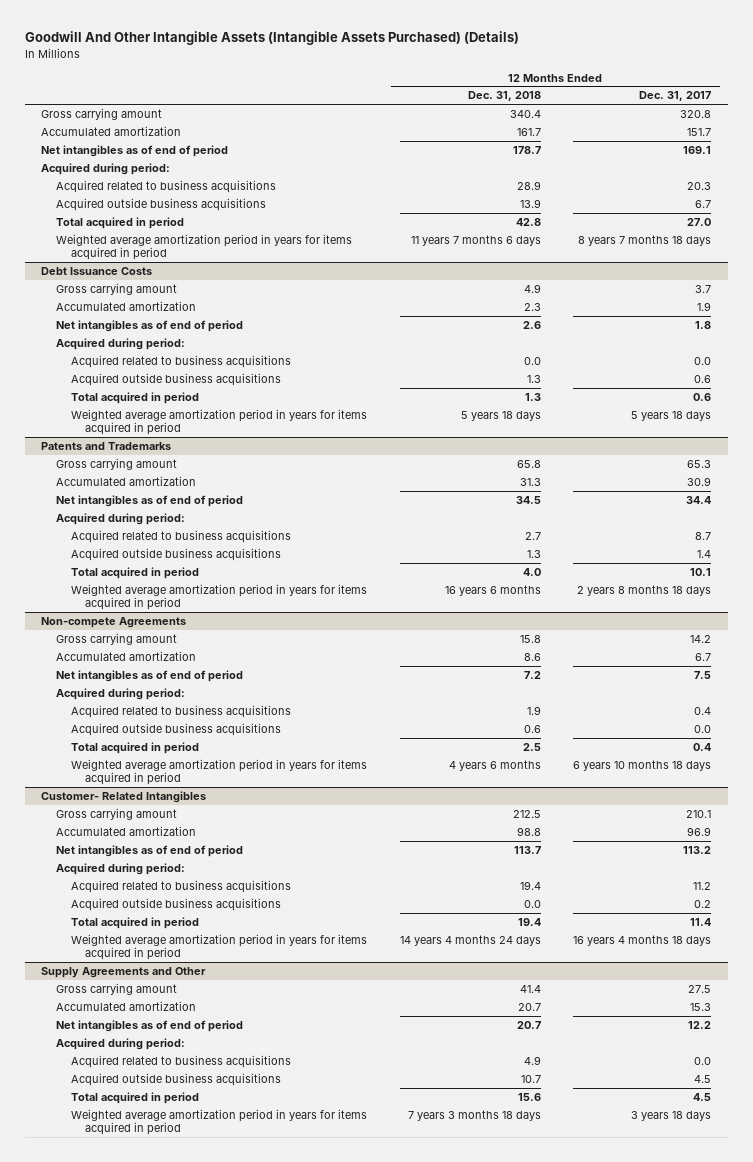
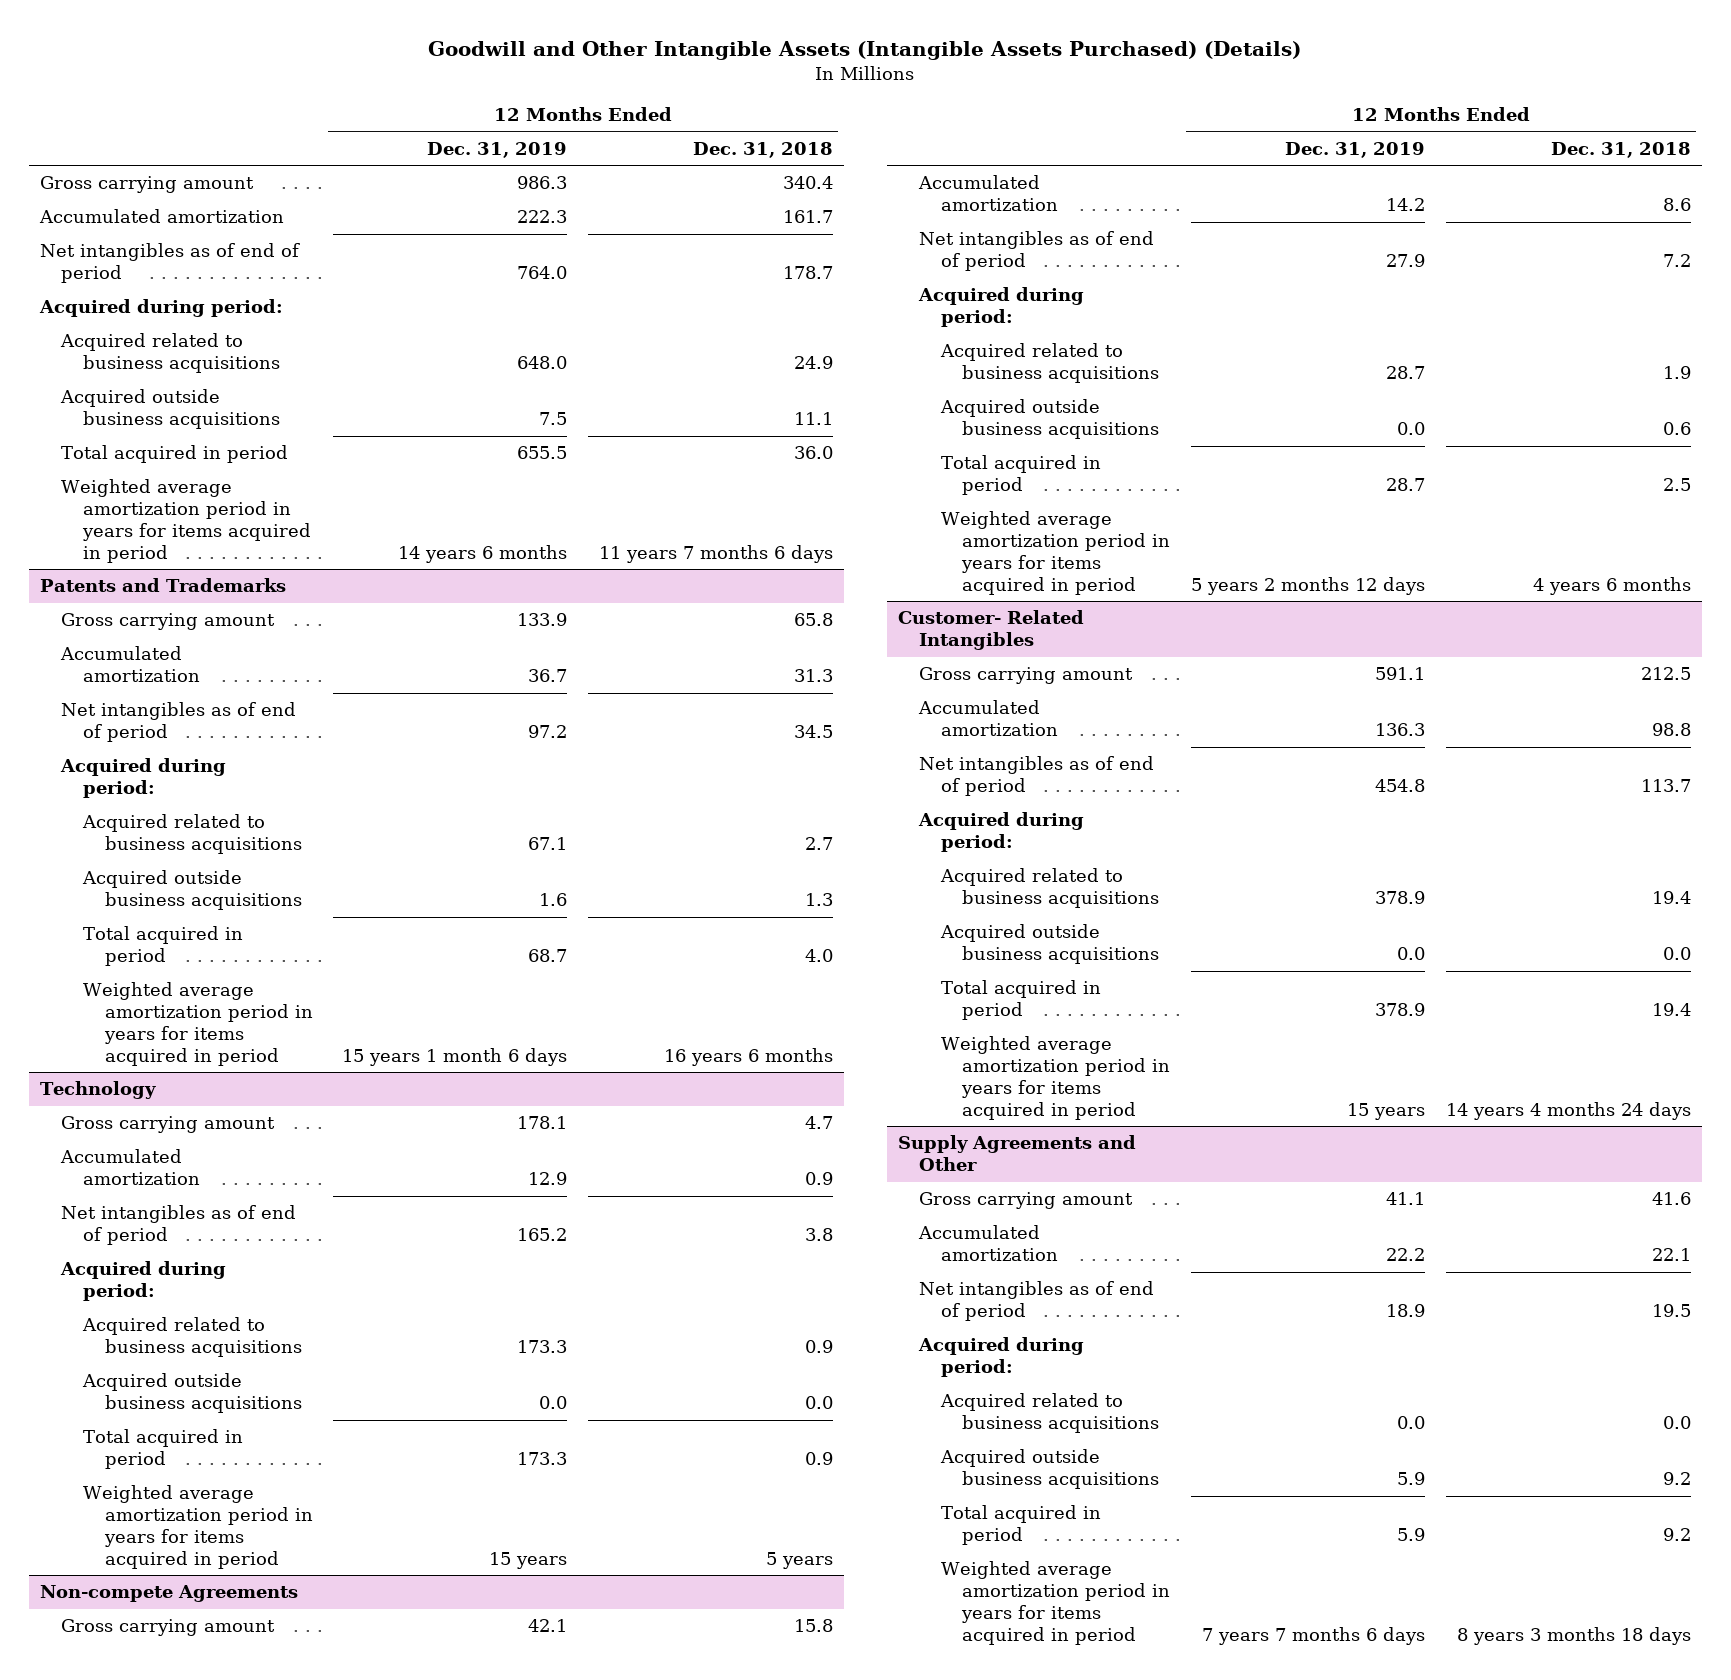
- Goodwill And Other Intangible Assets (Intangible Assets Purchased) (Details)
+ Goodwill and Other Intangible Assets (Intangible Assets Purchased) (Details)
- | 12 Months Ended Dec. 31, 2018 | 12 Months Ended Dec. 31, 2017
+ | 12 Months Ended Dec. 31, 2019 | 12 Months Ended Dec. 31, 2018
- Acquired related to business acquisitions | 28.9 | 20.3
- Acquired outside business acquisitions | 13.9 | 6.7
- Total acquired in period | 42.8 | 27.0
+ Acquired related to business acquisitions | 648.0 | 24.9
+ Acquired outside business acquisitions | 7.5 | 11.1
+ Total acquired in period | 655.5 | 36.0
- Debt Issuance Costs
- Gross carrying amount | 4.9 | 3.7
- Accumulated amortization | 2.3 | 1.9
- Net intangibles as of end of period | 2.6 | 1.8
- Acquired during period:
- Acquired related to business acquisitions | 0.0 | 0.0
- Acquired outside business acquisitions | 1.3 | 0.6
- Total acquired in period | 1.3 | 0.6
- Weighted average amortization period in years for items acquired in period | 5 years 18 days | 5 years 18 days
+ Technology
+ Gross carrying amount | 178.1 | 4.7
+ Accumulated amortization | 12.9 | 0.9
+ Net intangibles as of end of period | 165.2 | 3.8
+ Acquired during period:
+ Acquired related to business acquisitions | 173.3 | 0.9
+ Acquired outside business acquisitions | 0.0 | 0.0
+ Total acquired in period | 173.3 | 0.9
+ Weighted average amortization period in years for items acquired in period | 15 years | 5 years
@ Supply Agreements and Other
- Gross carrying amount | 41.4 | 27.5
- Accumulated amortization | 20.7 | 15.3
- Net intangibles as of end of period | 20.7 | 12.2
+ Gross carrying amount | 41.1 | 41.6
+ Accumulated amortization | 22.2 | 22.1
+ Net intangibles as of end of period | 18.9 | 19.5
- Acquired related to business acquisitions | 4.9 | 0.0
- Acquired outside business acquisitions | 10.7 | 4.5
- Total acquired in period | 15.6 | 4.5
- Weighted average amortization period in years for items acquired in period | 7 years 3 months 18 days | 3 years 18 days
+ Acquired related to business acquisitions | 0.0 | 0.0
+ Acquired outside business acquisitions | 5.9 | 9.2
+ Total acquired in period | 5.9 | 9.2
+ Weighted average amortization period in years for items acquired in period | 7 years 7 months 6 days | 8 years 3 months 18 days

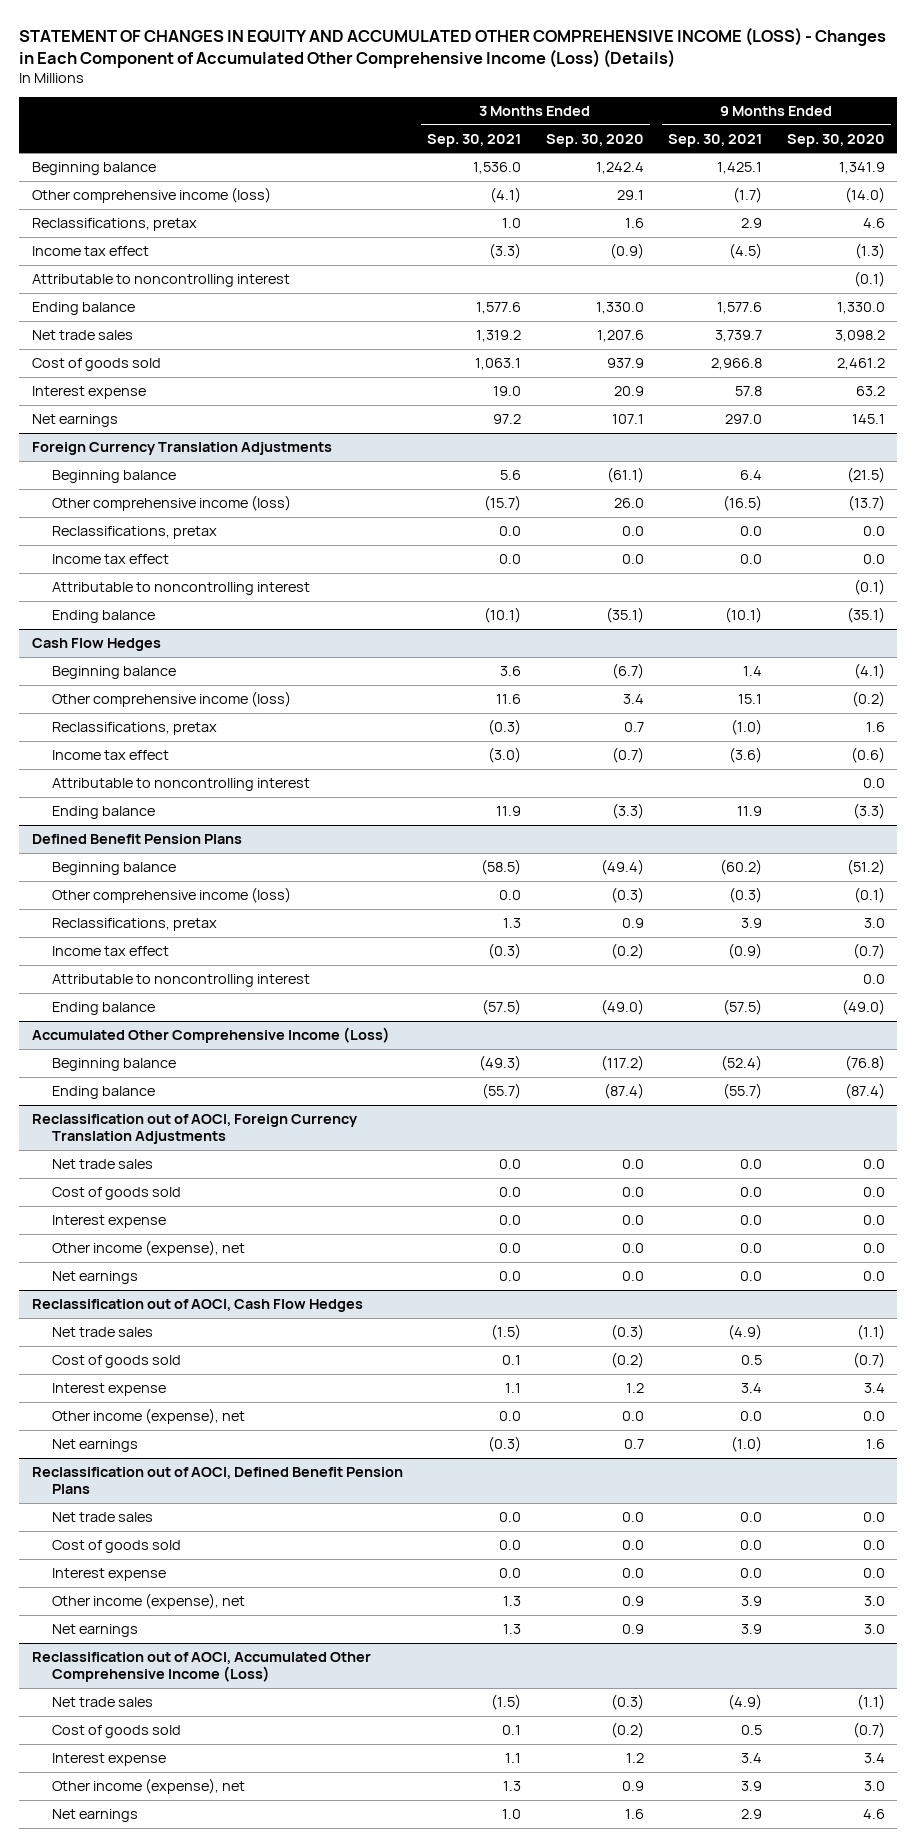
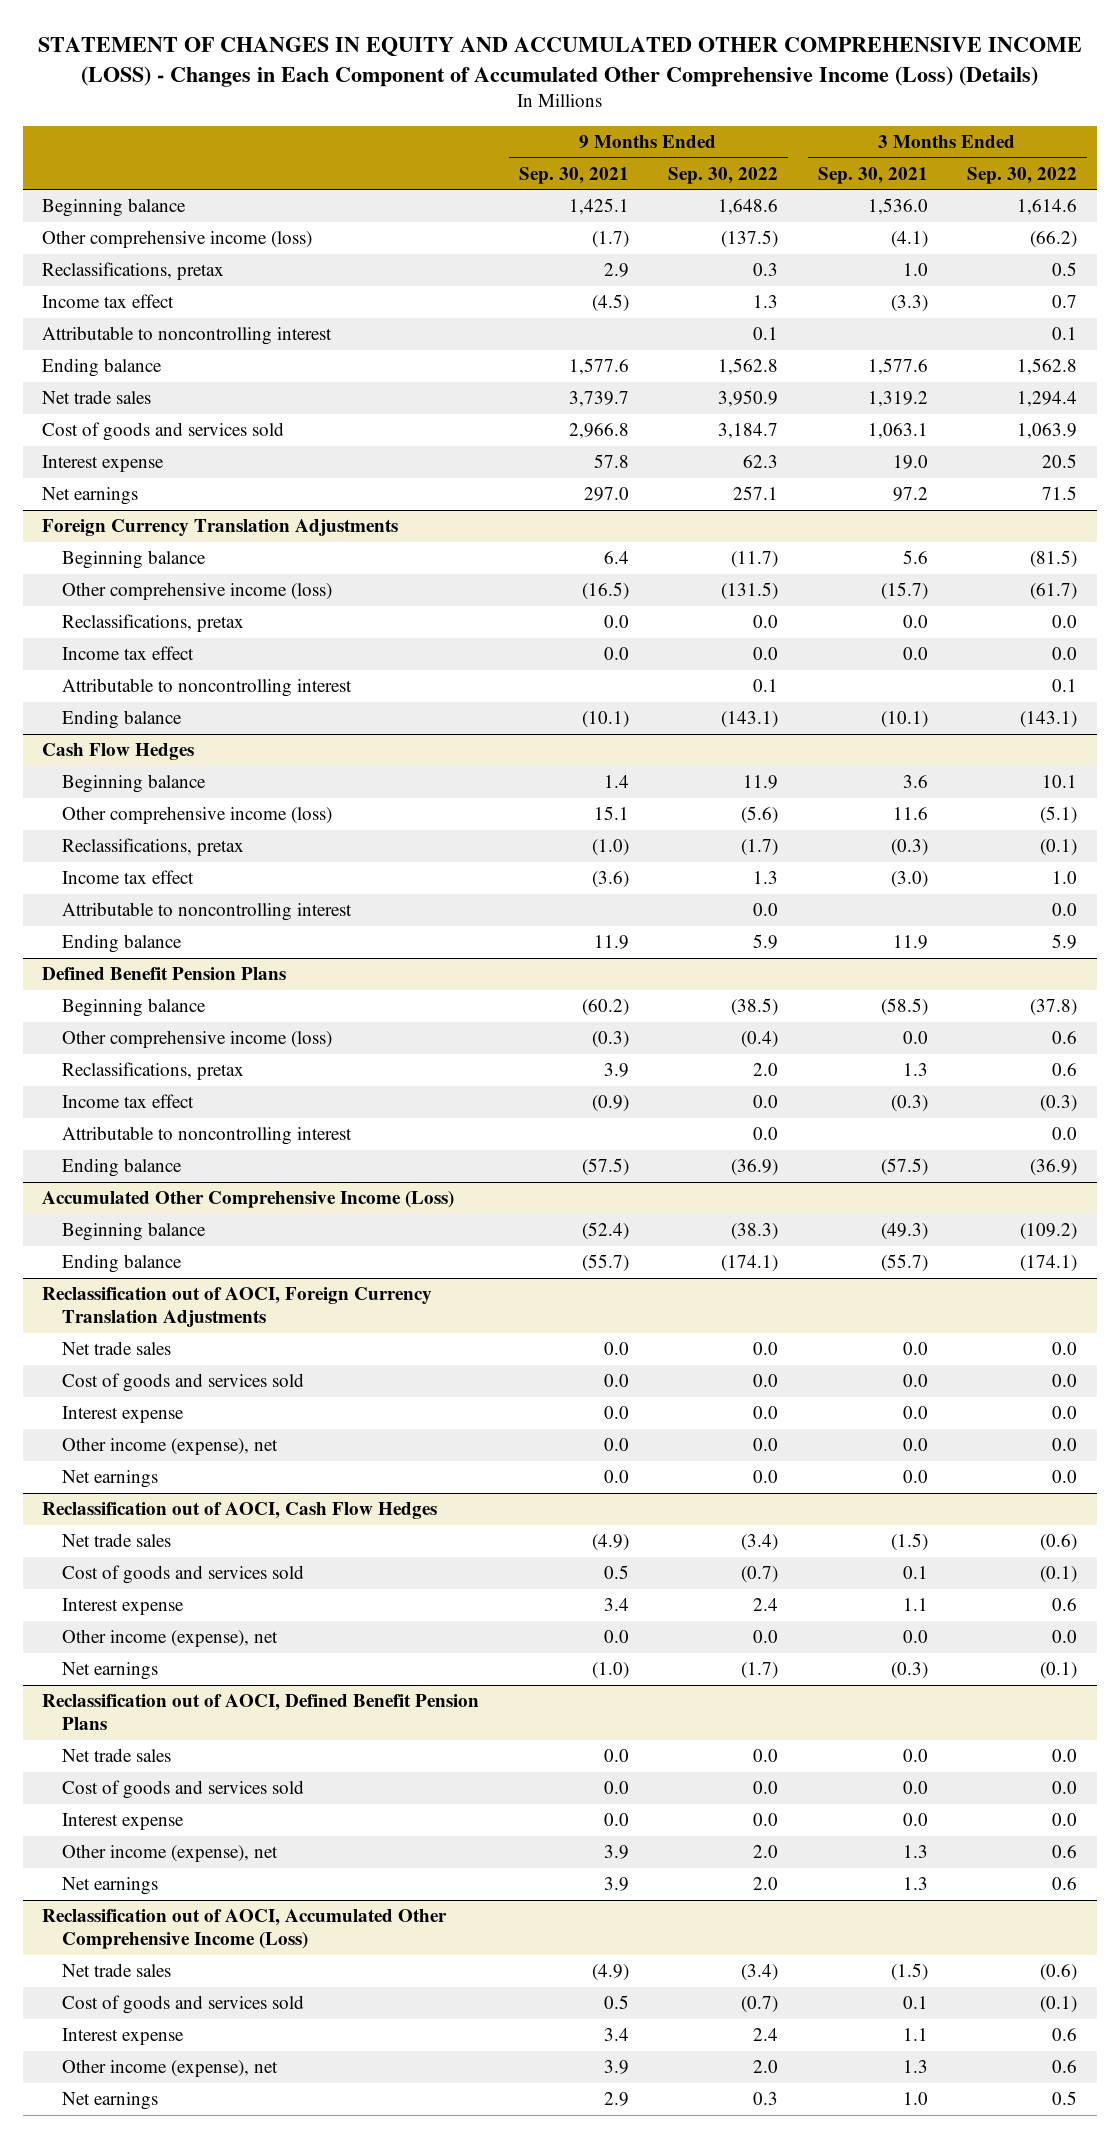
- | 3 Months Ended Sep. 30, 2021 | 3 Months Ended Sep. 30, 2020 | 9 Months Ended Sep. 30, 2021 | 9 Months Ended Sep. 30, 2020
+ | 9 Months Ended Sep. 30, 2021 | 9 Months Ended Sep. 30, 2022 | 3 Months Ended Sep. 30, 2021 | 3 Months Ended Sep. 30, 2022
- Cost of goods sold | 1,063.1 | 937.9 | 2,966.8 | 2,461.2
+ Cost of goods and services sold | 2,966.8 | 3,184.7 | 1,063.1 | 1,063.9
@ Reclassification out of AOCI, Foreign Currency Translation Adjustments
- Cost of goods sold | 0.0 | 0.0 | 0.0 | 0.0
+ Cost of goods and services sold | 0.0 | 0.0 | 0.0 | 0.0
@ Reclassification out of AOCI, Cash Flow Hedges
- Cost of goods sold | 0.1 | (0.2) | 0.5 | (0.7)
+ Cost of goods and services sold | 0.5 | (0.7) | 0.1 | (0.1)
@ Reclassification out of AOCI, Defined Benefit Pension Plans
- Cost of goods sold | 0.0 | 0.0 | 0.0 | 0.0
+ Cost of goods and services sold | 0.0 | 0.0 | 0.0 | 0.0
@ Reclassification out of AOCI, Accumulated Other Comprehensive Income (Loss)
- Cost of goods sold | 0.1 | (0.2) | 0.5 | (0.7)
+ Cost of goods and services sold | 0.5 | (0.7) | 0.1 | (0.1)

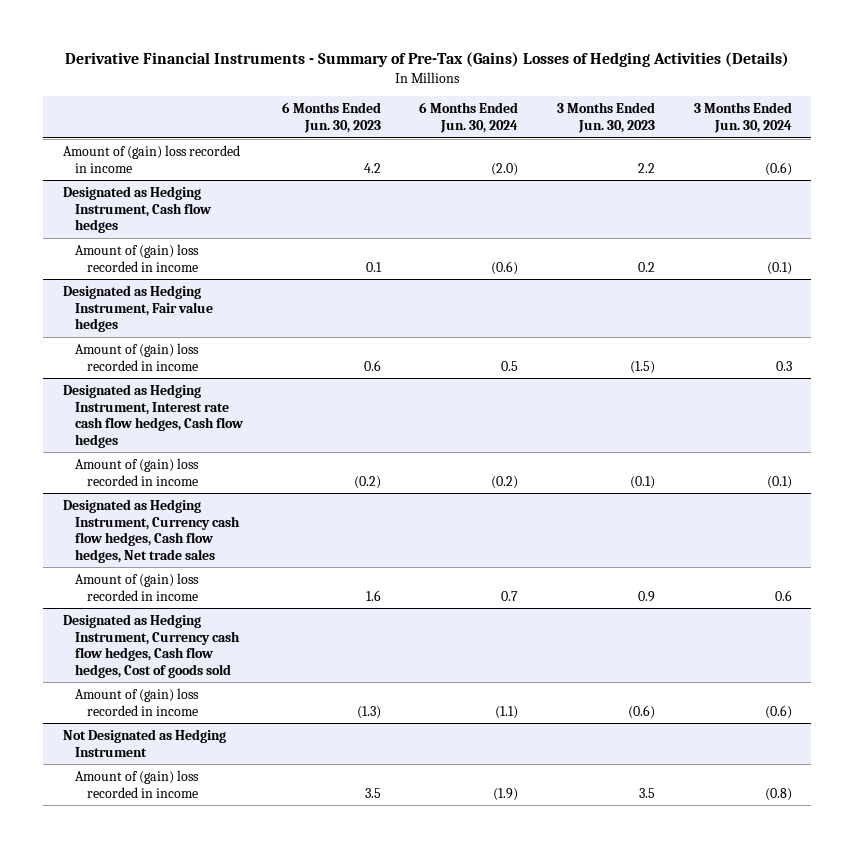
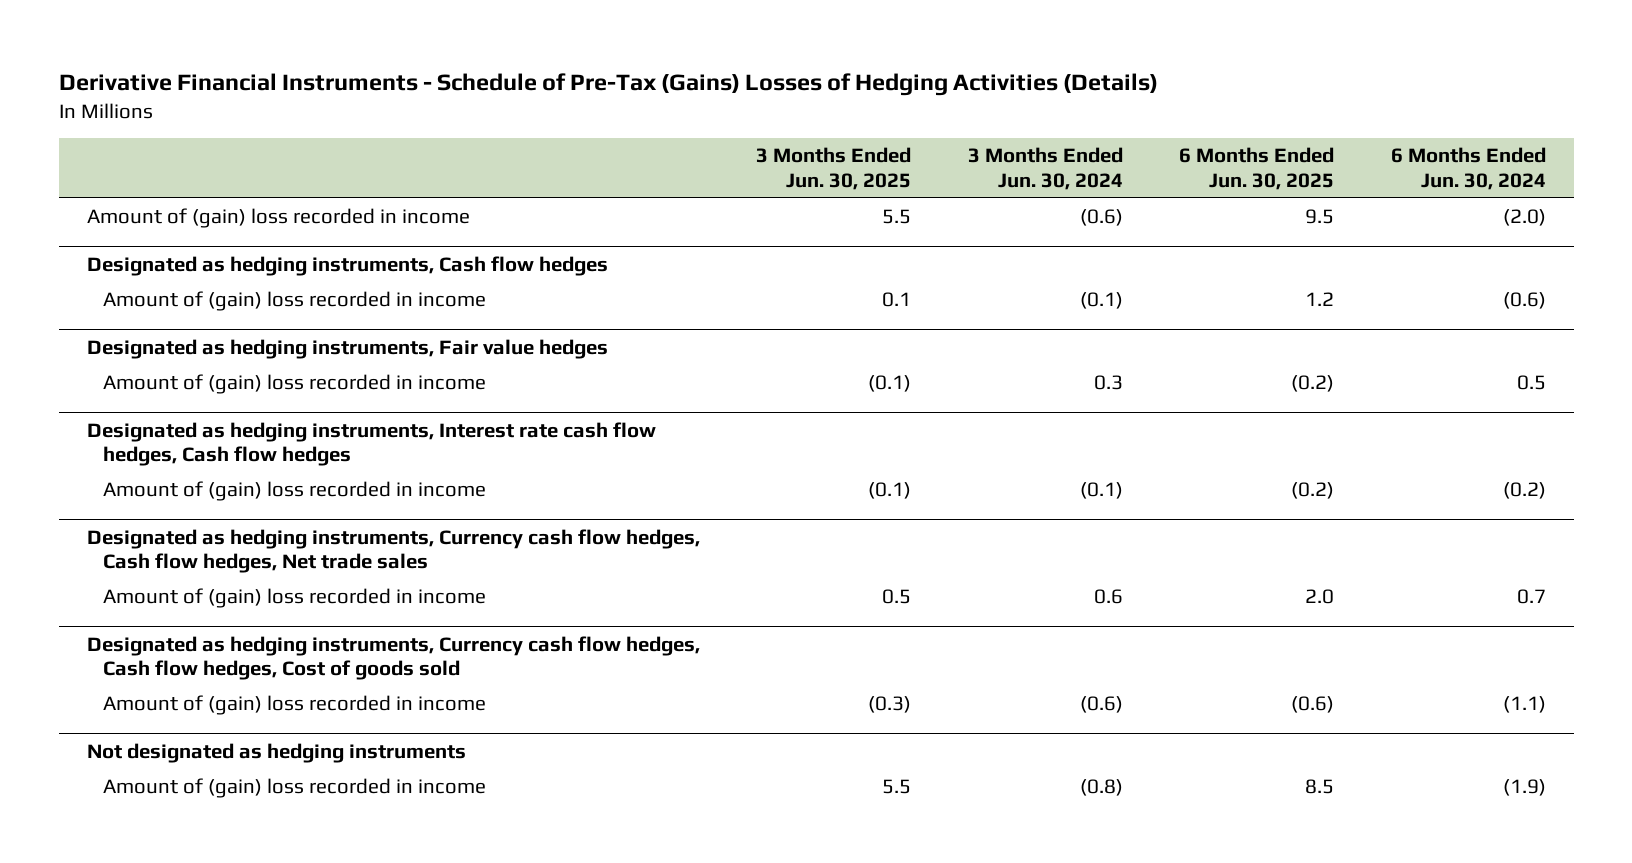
- Derivative Financial Instruments - Summary of Pre-Tax (Gains) Losses of Hedging Activities (Details)
+ Derivative Financial Instruments - Schedule of Pre-Tax (Gains) Losses of Hedging Activities (Details)
- | 6 Months Ended Jun. 30, 2023 | 6 Months Ended Jun. 30, 2024 | 3 Months Ended Jun. 30, 2023 | 3 Months Ended Jun. 30, 2024
+ | 3 Months Ended Jun. 30, 2025 | 3 Months Ended Jun. 30, 2024 | 6 Months Ended Jun. 30, 2025 | 6 Months Ended Jun. 30, 2024
- Designated as Hedging Instrument, Cash flow hedges
+ Designated as hedging instruments, Cash flow hedges
- Designated as Hedging Instrument, Fair value hedges
+ Designated as hedging instruments, Fair value hedges
- Designated as Hedging Instrument, Interest rate cash flow hedges, Cash flow hedges
+ Designated as hedging instruments, Interest rate cash flow hedges, Cash flow hedges
- Designated as Hedging Instrument, Currency cash flow hedges, Cash flow hedges, Net trade sales
+ Designated as hedging instruments, Currency cash flow hedges, Cash flow hedges, Net trade sales
- Designated as Hedging Instrument, Currency cash flow hedges, Cash flow hedges, Cost of goods sold
+ Designated as hedging instruments, Currency cash flow hedges, Cash flow hedges, Cost of goods sold
- Not Designated as Hedging Instrument
+ Not designated as hedging instruments

